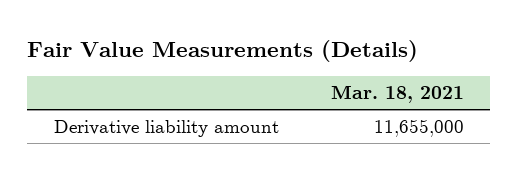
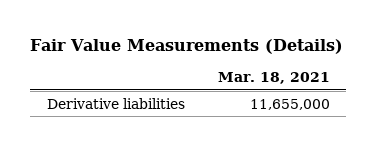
- Derivative liability amount | 11,655,000
+ Derivative liabilities | 11,655,000

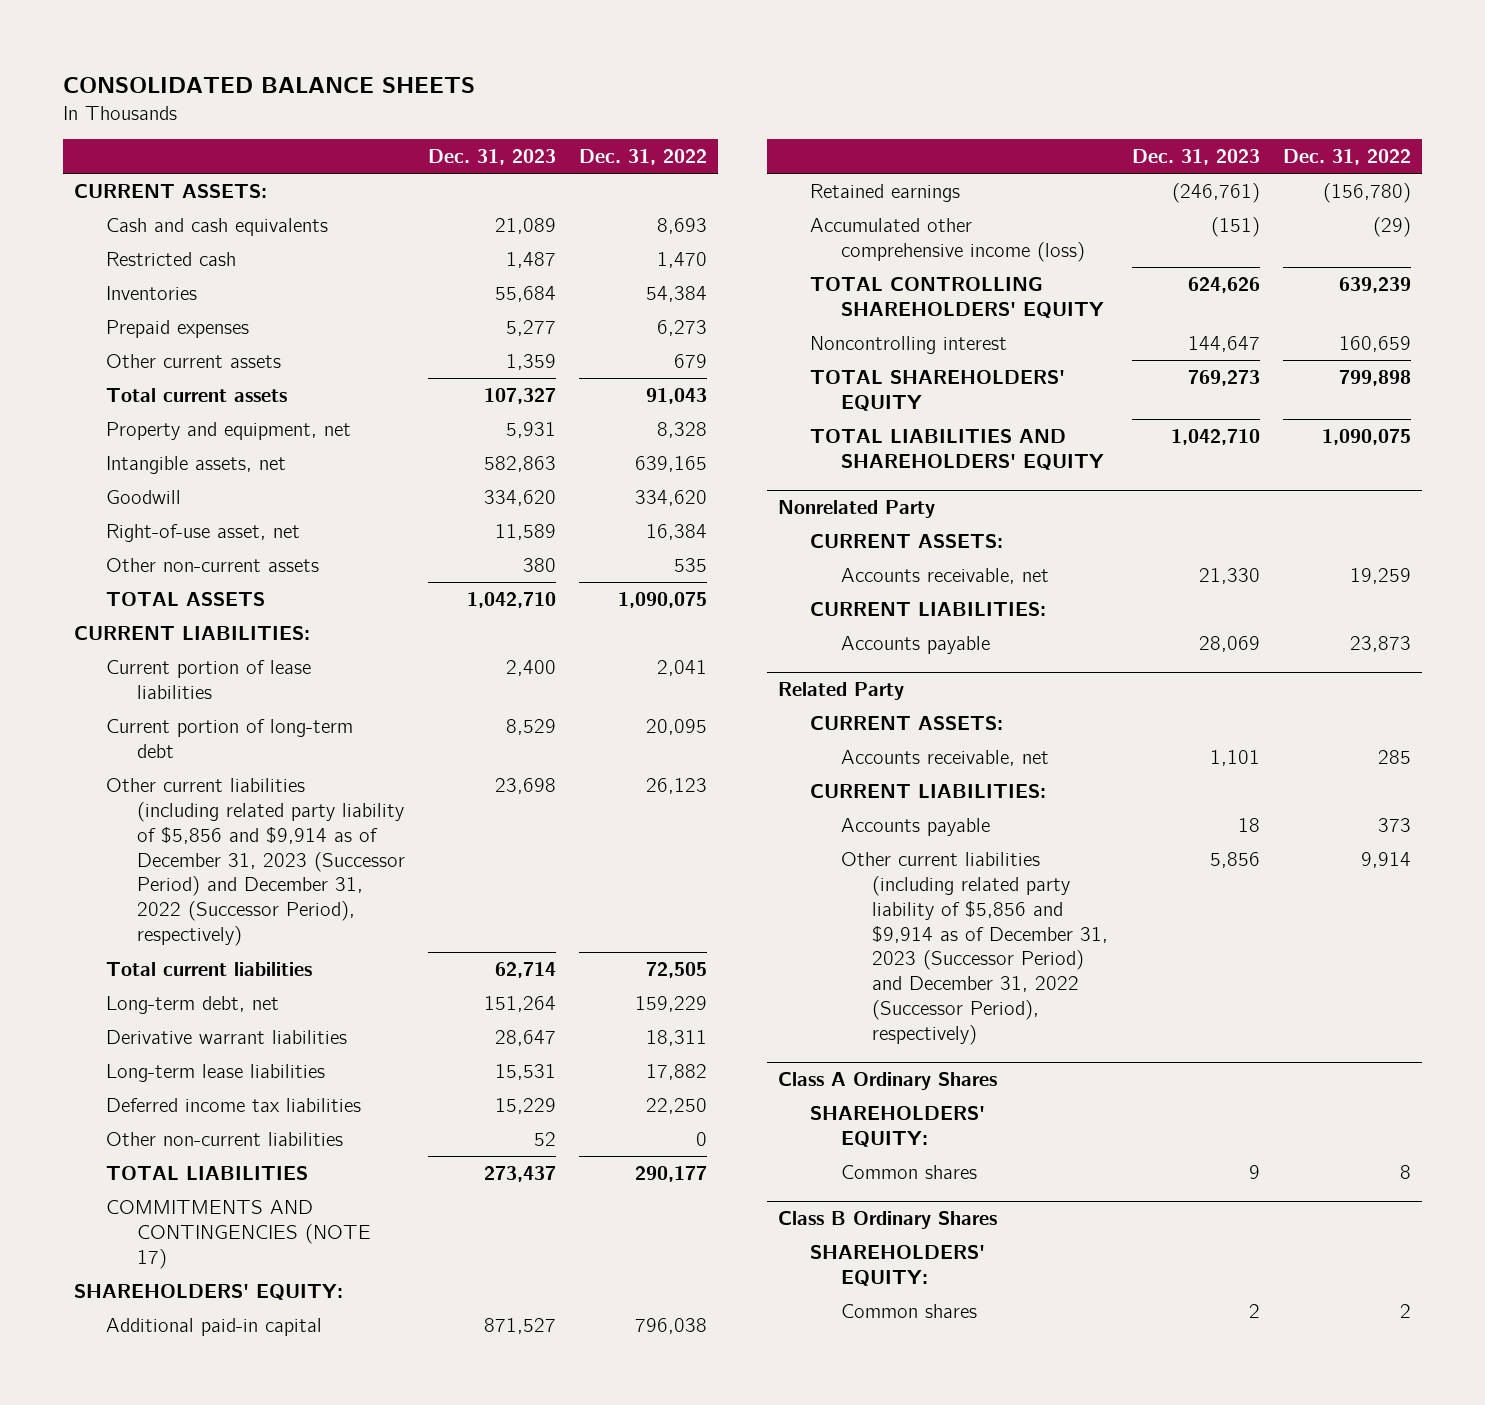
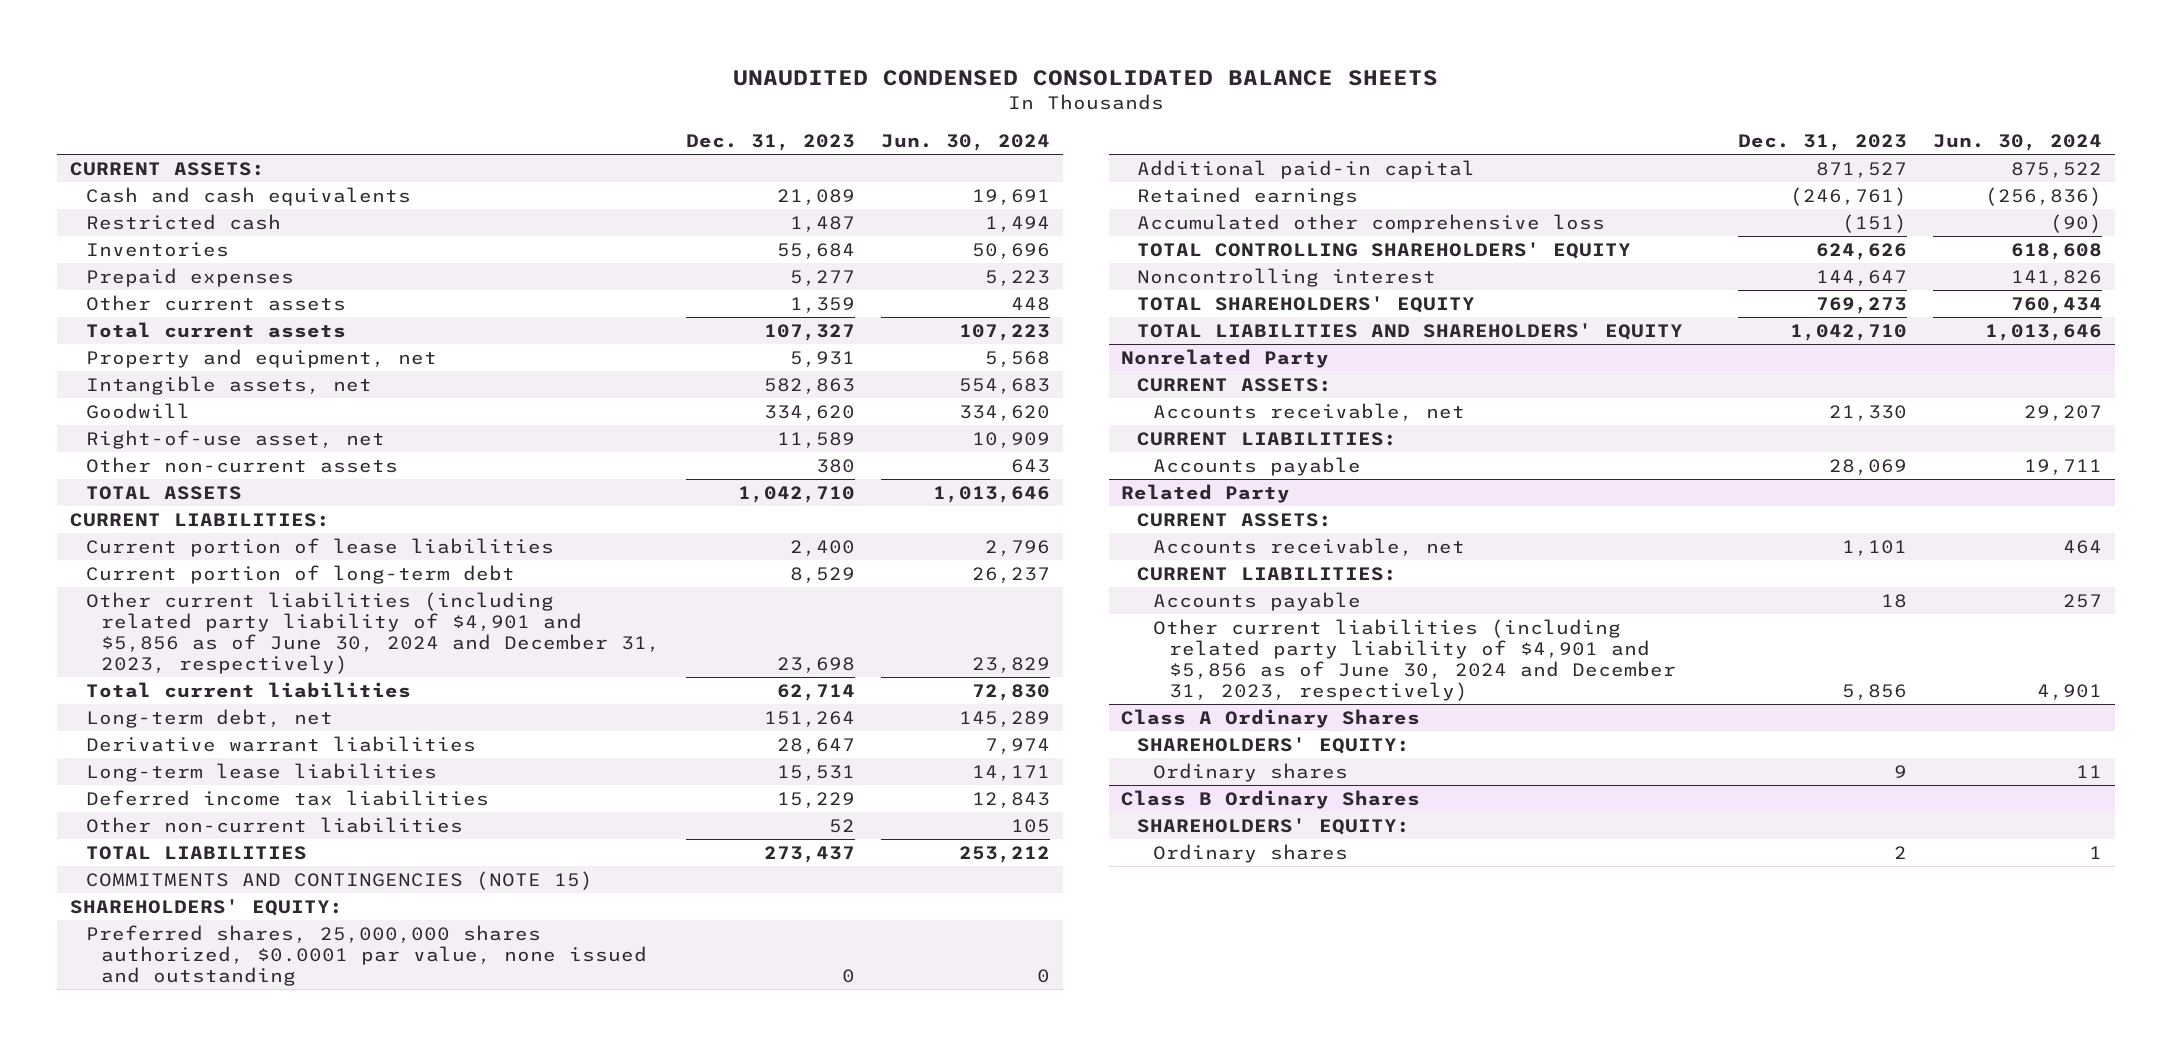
- CONSOLIDATED BALANCE SHEETS
+ UNAUDITED CONDENSED CONSOLIDATED BALANCE SHEETS
- | Dec. 31, 2023 | Dec. 31, 2022
+ | Dec. 31, 2023 | Jun. 30, 2024
- Other current liabilities (including related party liability of $5,856 and $9,914 as of December 31, 2023 (Successor Period) and December 31, 2022 (Successor Period), respectively) | 23,698 | 26,123
+ Other current liabilities (including related party liability of $4,901 and $5,856 as of June 30, 2024 and December 31, 2023, respectively) | 23,698 | 23,829
- COMMITMENTS AND CONTINGENCIES (NOTE 17)
+ COMMITMENTS AND CONTINGENCIES (NOTE 15)
+ Preferred shares, 25,000,000 shares authorized, $0.0001 par value, none issued and outstanding | 0 | 0
- Accumulated other comprehensive income (loss) | (151) | (29)
+ Accumulated other comprehensive loss | (151) | (90)
@ Related Party
- Other current liabilities (including related party liability of $5,856 and $9,914 as of December 31, 2023 (Successor Period) and December 31, 2022 (Successor Period), respectively) | 5,856 | 9,914
+ Other current liabilities (including related party liability of $4,901 and $5,856 as of June 30, 2024 and December 31, 2023, respectively) | 5,856 | 4,901
@ Class A Ordinary Shares
- Common shares | 9 | 8
+ Ordinary shares | 9 | 11
@ Class B Ordinary Shares
- Common shares | 2 | 2
+ Ordinary shares | 2 | 1

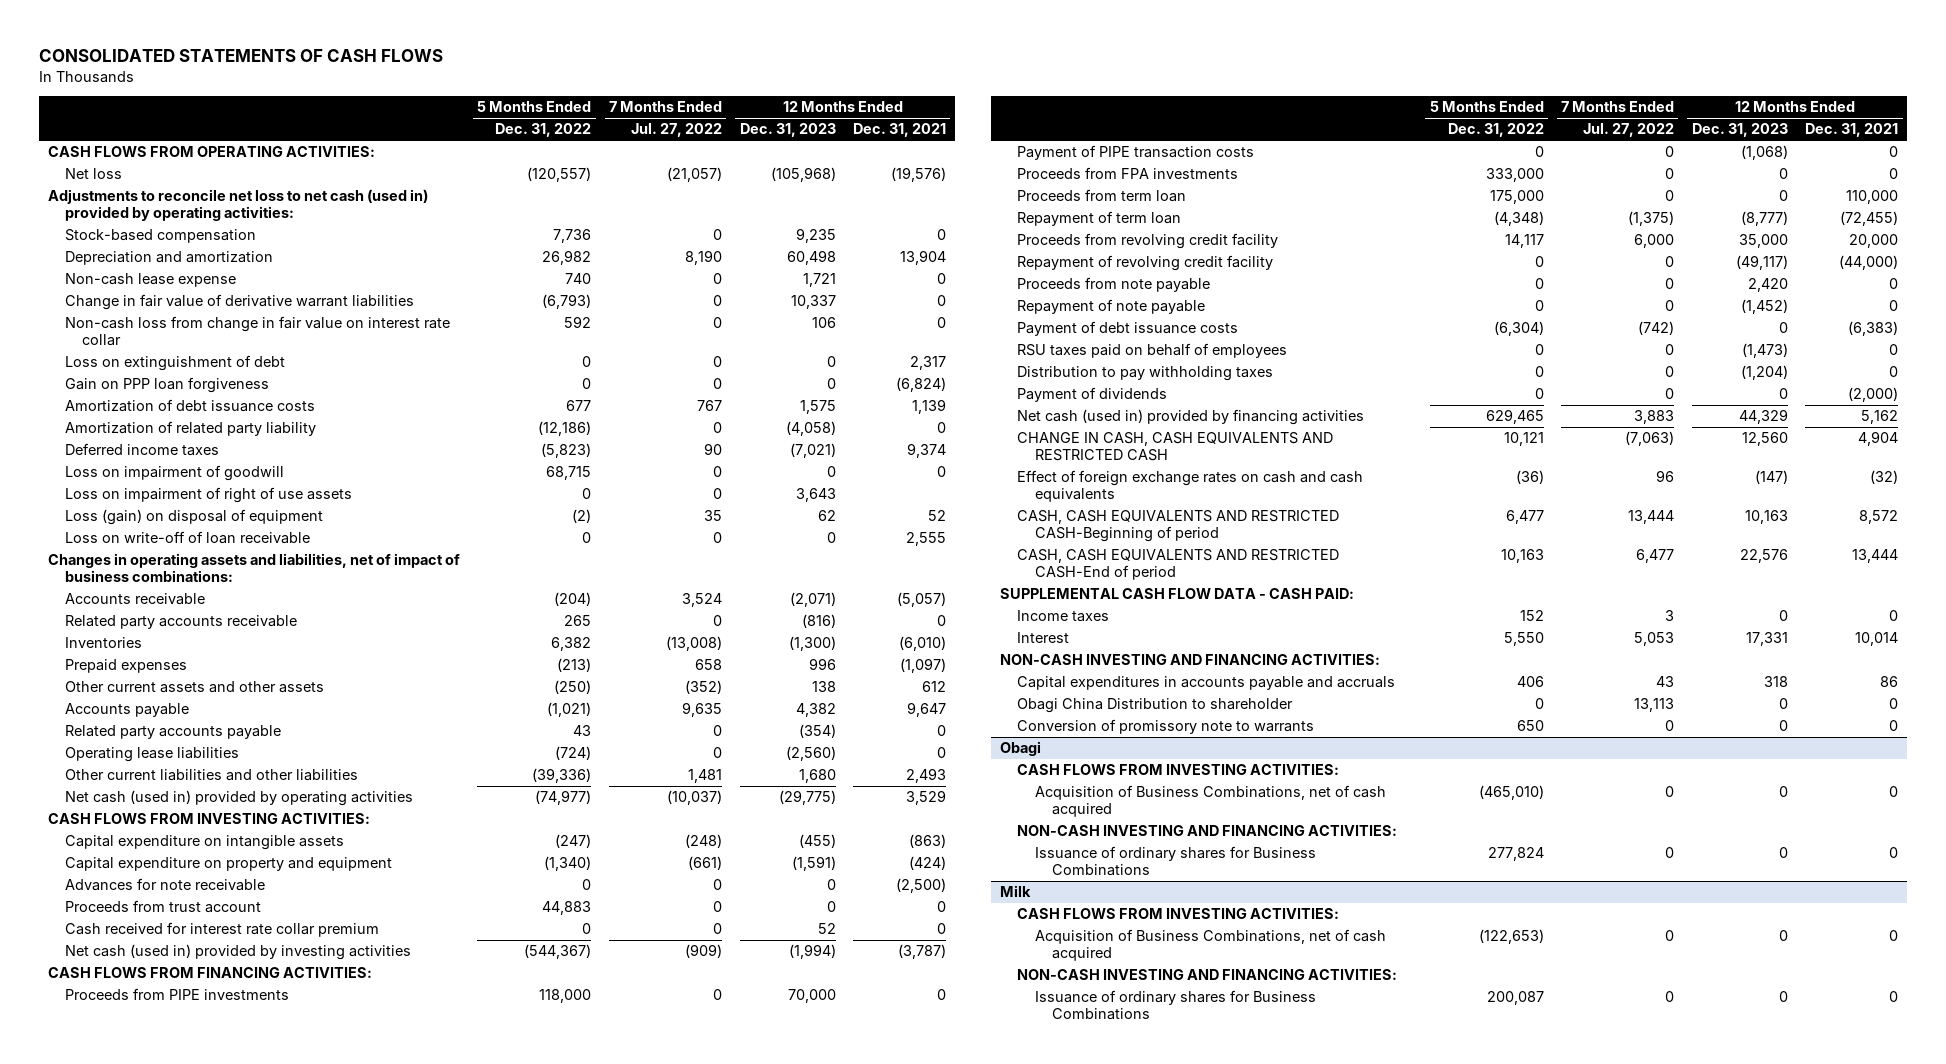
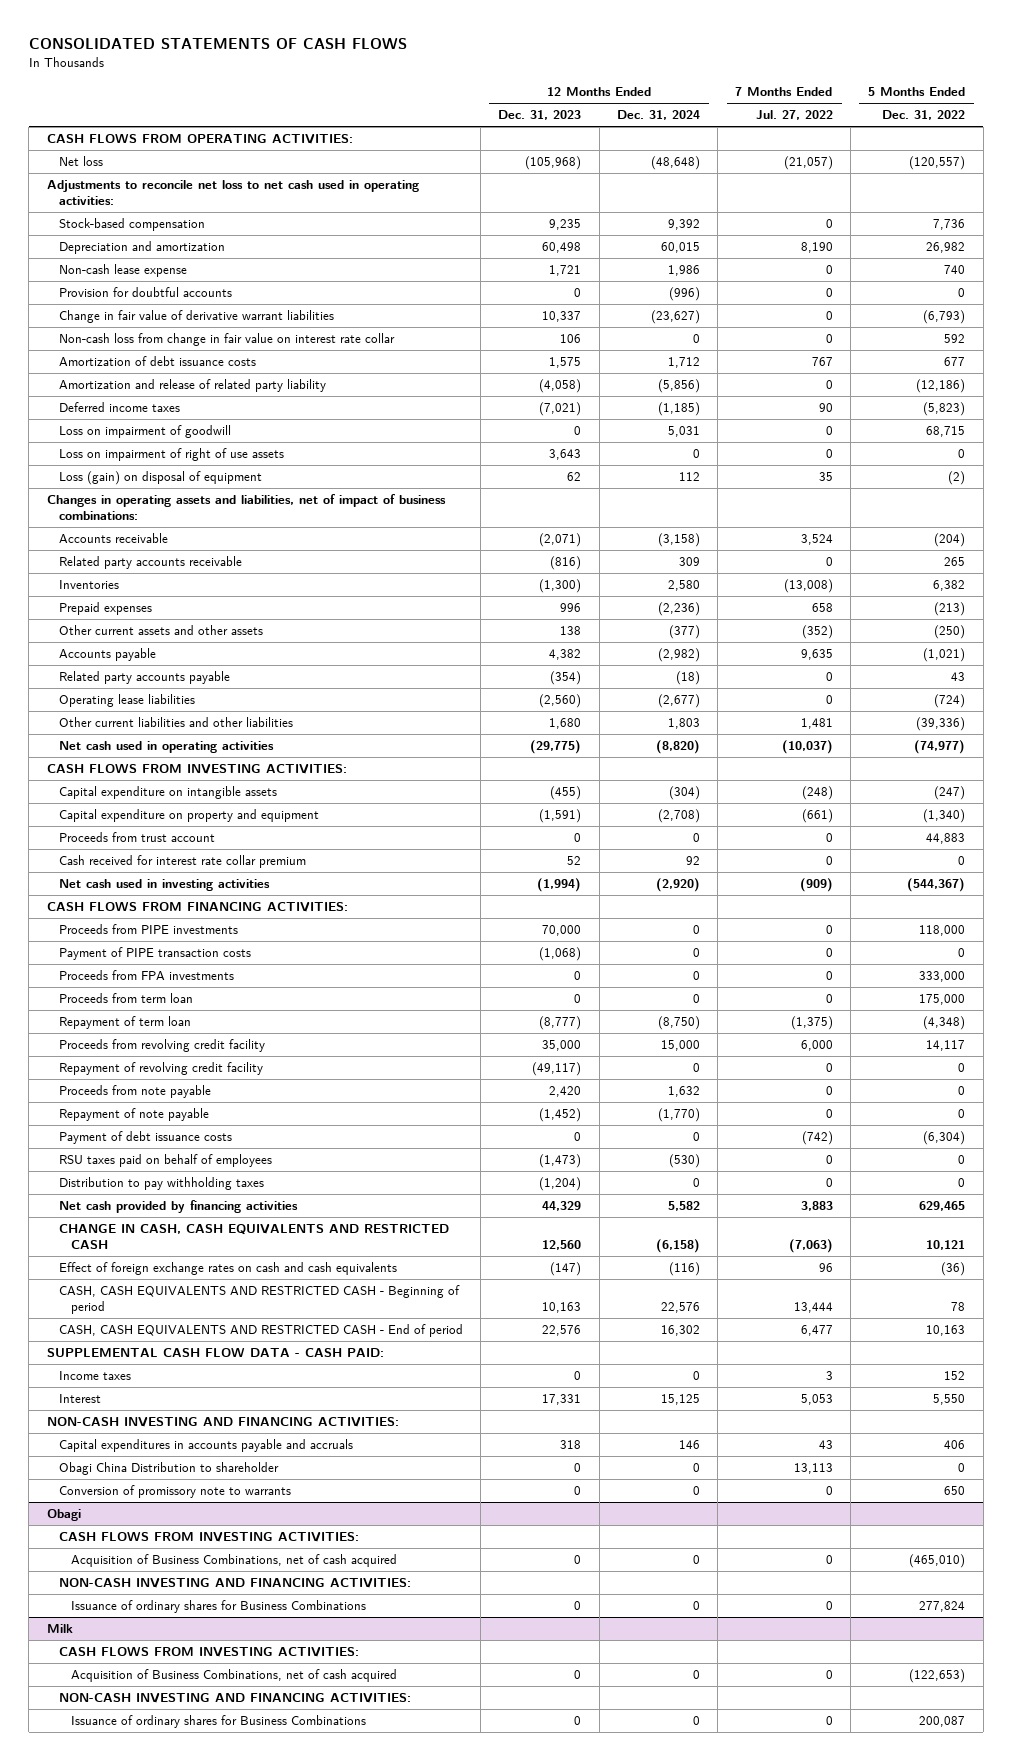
- | 5 Months Ended Dec. 31, 2022 | 7 Months Ended Jul. 27, 2022 | 12 Months Ended Dec. 31, 2023 | 12 Months Ended Dec. 31, 2021
+ | 12 Months Ended Dec. 31, 2023 | 12 Months Ended Dec. 31, 2024 | 7 Months Ended Jul. 27, 2022 | 5 Months Ended Dec. 31, 2022
- Adjustments to reconcile net loss to net cash (used in) provided by operating activities:
+ Adjustments to reconcile net loss to net cash used in operating activities:
+ Provision for doubtful accounts | 0 | (996) | 0 | 0
- Loss on extinguishment of debt | 0 | 0 | 0 | 2,317
- Gain on PPP loan forgiveness | 0 | 0 | 0 | (6,824)
- Amortization of related party liability | (12,186) | 0 | (4,058) | 0
+ Amortization and release of related party liability | (4,058) | (5,856) | 0 | (12,186)
- Loss on write-off of loan receivable | 0 | 0 | 0 | 2,555
- Net cash (used in) provided by operating activities | (74,977) | (10,037) | (29,775) | 3,529
+ Net cash used in operating activities | (29,775) | (8,820) | (10,037) | (74,977)
- Advances for note receivable | 0 | 0 | 0 | (2,500)
- Net cash (used in) provided by investing activities | (544,367) | (909) | (1,994) | (3,787)
+ Net cash used in investing activities | (1,994) | (2,920) | (909) | (544,367)
- Payment of dividends | 0 | 0 | 0 | (2,000)
- Net cash (used in) provided by financing activities | 629,465 | 3,883 | 44,329 | 5,162
+ Net cash provided by financing activities | 44,329 | 5,582 | 3,883 | 629,465
- CASH, CASH EQUIVALENTS AND RESTRICTED CASH-Beginning of period | 6,477 | 13,444 | 10,163 | 8,572
- CASH, CASH EQUIVALENTS AND RESTRICTED CASH-End of period | 10,163 | 6,477 | 22,576 | 13,444
+ CASH, CASH EQUIVALENTS AND RESTRICTED CASH - Beginning of period | 10,163 | 22,576 | 13,444 | 78
+ CASH, CASH EQUIVALENTS AND RESTRICTED CASH - End of period | 22,576 | 16,302 | 6,477 | 10,163

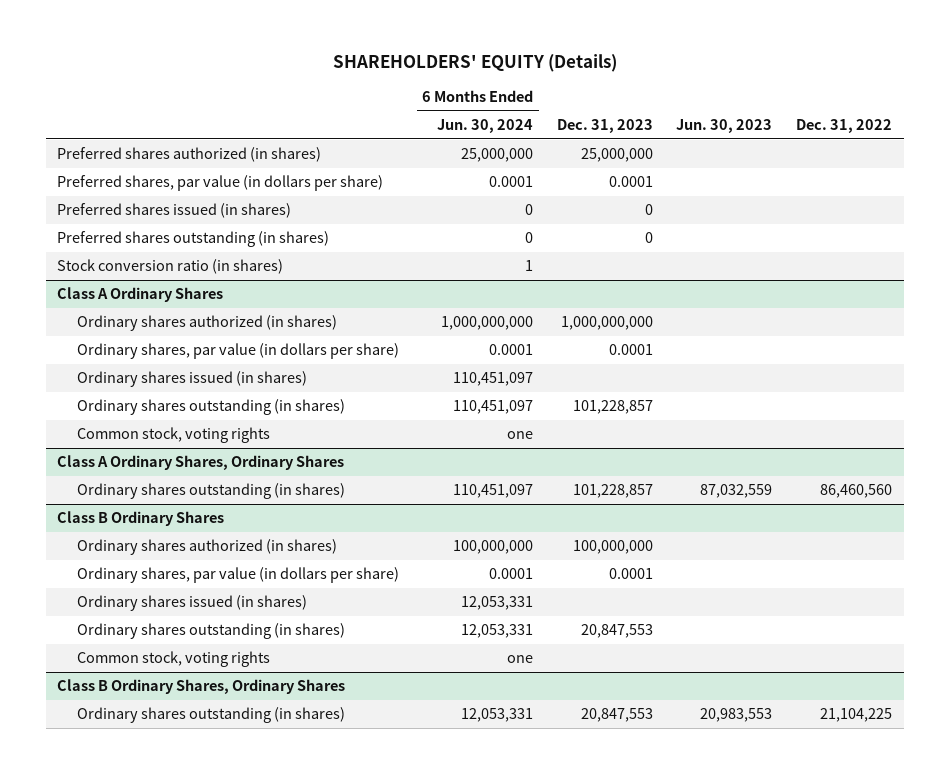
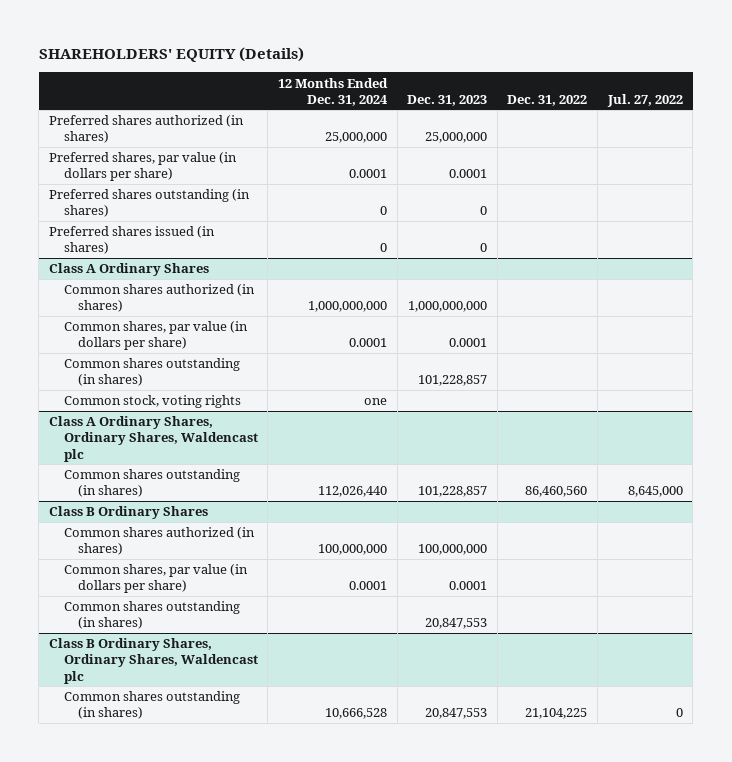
- | 6 Months Ended Jun. 30, 2024 | Dec. 31, 2023 | Jun. 30, 2023 | Dec. 31, 2022
+ | 12 Months Ended Dec. 31, 2024 | Dec. 31, 2023 | Dec. 31, 2022 | Jul. 27, 2022
- Stock conversion ratio (in shares) | 1 | | |
moved down: Preferred shares issued (in shares) | 0 | 0 | |
@ Class A Ordinary Shares
- Ordinary shares authorized (in shares) | 1,000,000,000 | 1,000,000,000 | |
- Ordinary shares, par value (in dollars per share) | 0.0001 | 0.0001 | |
- Ordinary shares issued (in shares) | 110,451,097 | | |
- Ordinary shares outstanding (in shares) | 110,451,097 | 101,228,857 | |
+ Common shares authorized (in shares) | 1,000,000,000 | 1,000,000,000 | |
+ Common shares, par value (in dollars per share) | 0.0001 | 0.0001 | |
+ Common shares outstanding (in shares) | | 101,228,857 | |
- Class A Ordinary Shares, Ordinary Shares
- Ordinary shares outstanding (in shares) | 110,451,097 | 101,228,857 | 87,032,559 | 86,460,560
+ Class A Ordinary Shares, Ordinary Shares, Waldencast plc
+ Common shares outstanding (in shares) | 112,026,440 | 101,228,857 | 86,460,560 | 8,645,000
@ Class B Ordinary Shares
- Ordinary shares authorized (in shares) | 100,000,000 | 100,000,000 | |
- Ordinary shares, par value (in dollars per share) | 0.0001 | 0.0001 | |
- Ordinary shares issued (in shares) | 12,053,331 | | |
- Ordinary shares outstanding (in shares) | 12,053,331 | 20,847,553 | |
- Common stock, voting rights | one | | |
- Class B Ordinary Shares, Ordinary Shares
- Ordinary shares outstanding (in shares) | 12,053,331 | 20,847,553 | 20,983,553 | 21,104,225
@ Class B Ordinary Shares
+ Common shares authorized (in shares) | 100,000,000 | 100,000,000 | |
+ Common shares, par value (in dollars per share) | 0.0001 | 0.0001 | |
+ Common shares outstanding (in shares) | | 20,847,553 | |
+ Class B Ordinary Shares, Ordinary Shares, Waldencast plc
+ Common shares outstanding (in shares) | 10,666,528 | 20,847,553 | 21,104,225 | 0

